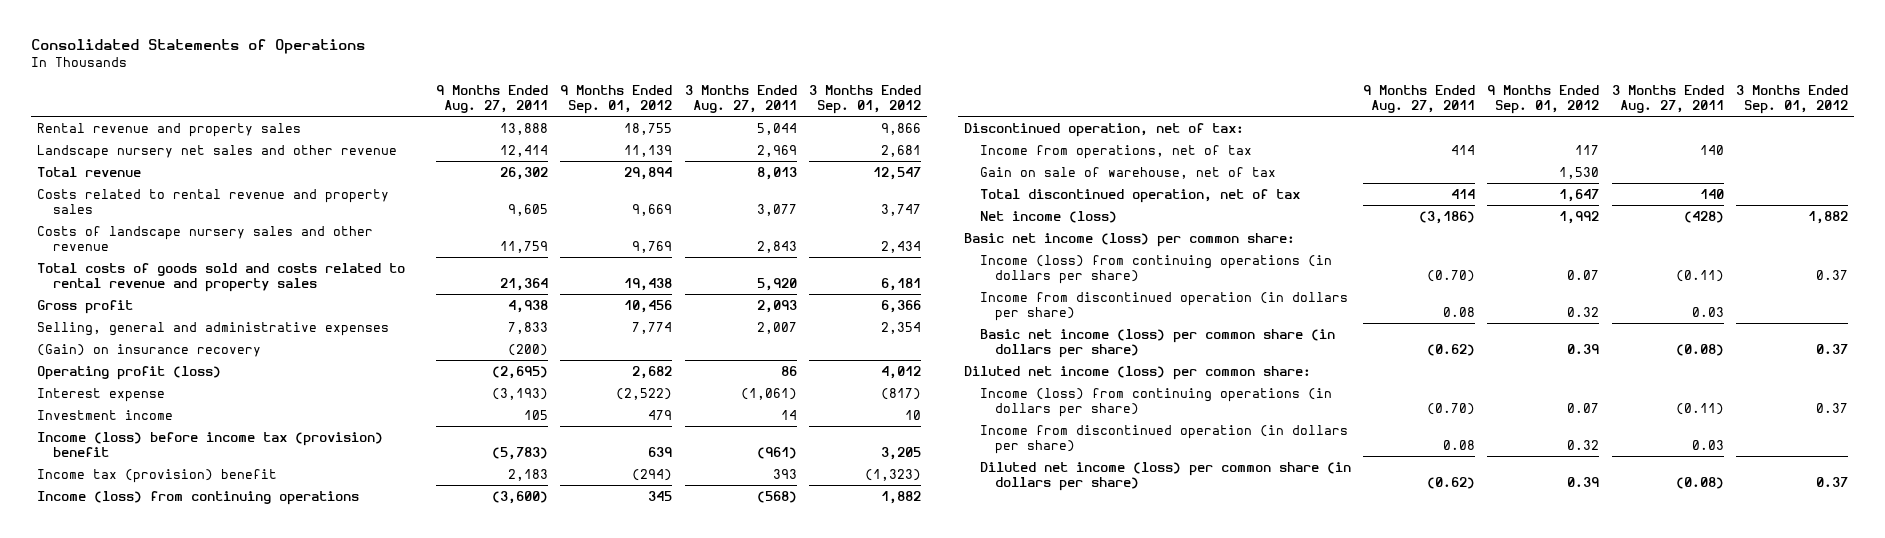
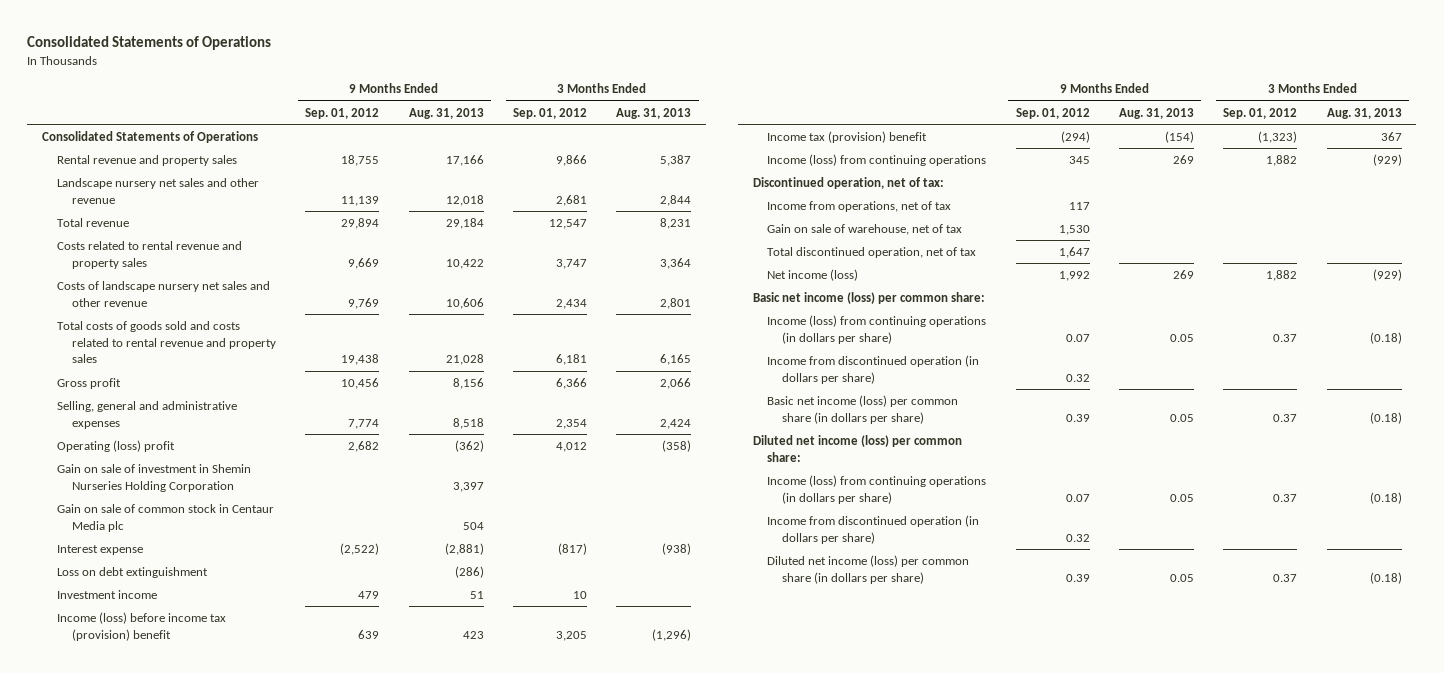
- | 9 Months Ended Aug. 27, 2011 | 9 Months Ended Sep. 01, 2012 | 3 Months Ended Aug. 27, 2011 | 3 Months Ended Sep. 01, 2012
+ | 9 Months Ended Sep. 01, 2012 | 9 Months Ended Aug. 31, 2013 | 3 Months Ended Sep. 01, 2012 | 3 Months Ended Aug. 31, 2013
+ Consolidated Statements of Operations
- Costs of landscape nursery sales and other revenue | 11,759 | 9,769 | 2,843 | 2,434
+ Costs of landscape nursery net sales and other revenue | 9,769 | 10,606 | 2,434 | 2,801
- (Gain) on insurance recovery | (200) | | |
- Operating profit (loss) | (2,695) | 2,682 | 86 | 4,012
+ Operating (loss) profit | 2,682 | (362) | 4,012 | (358)
+ Gain on sale of investment in Shemin Nurseries Holding Corporation | | 3,397 | |
+ Gain on sale of common stock in Centaur Media plc | | 504 | |
+ Loss on debt extinguishment | | (286) | |

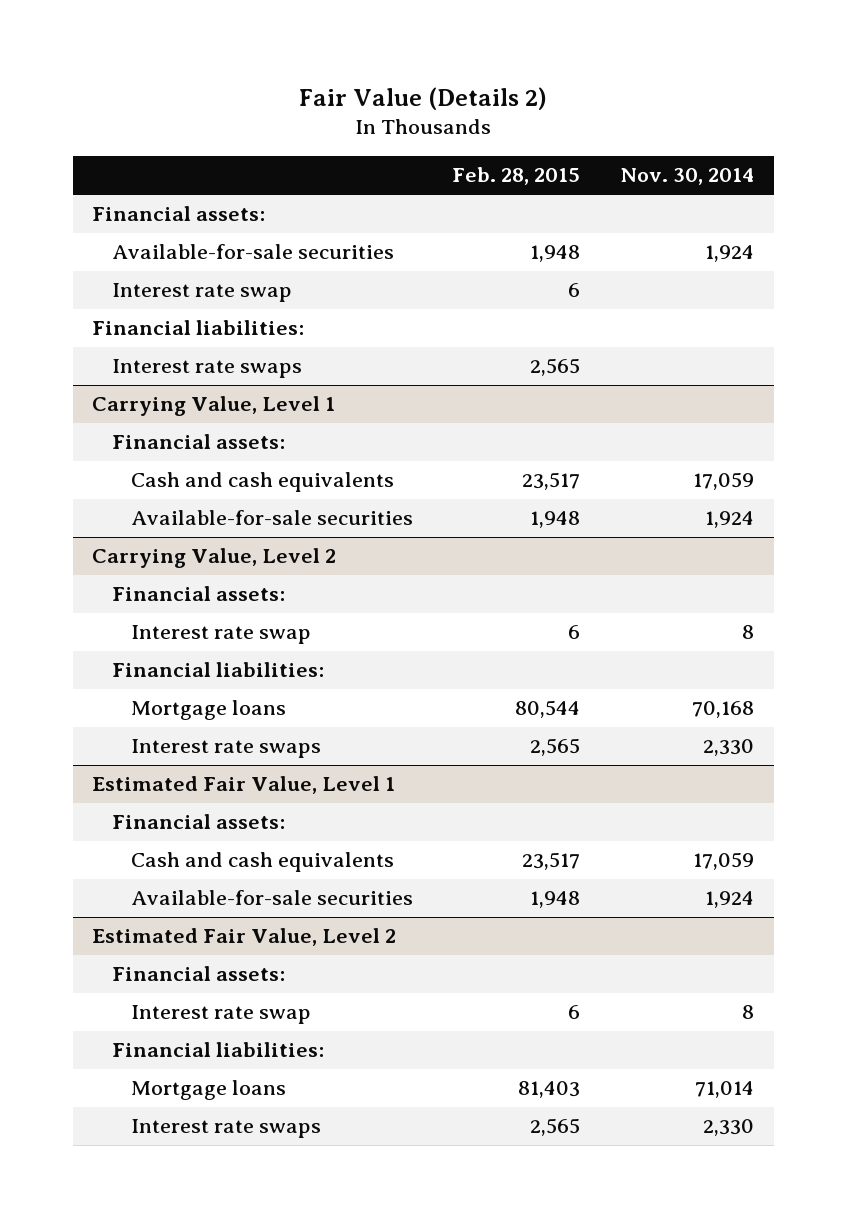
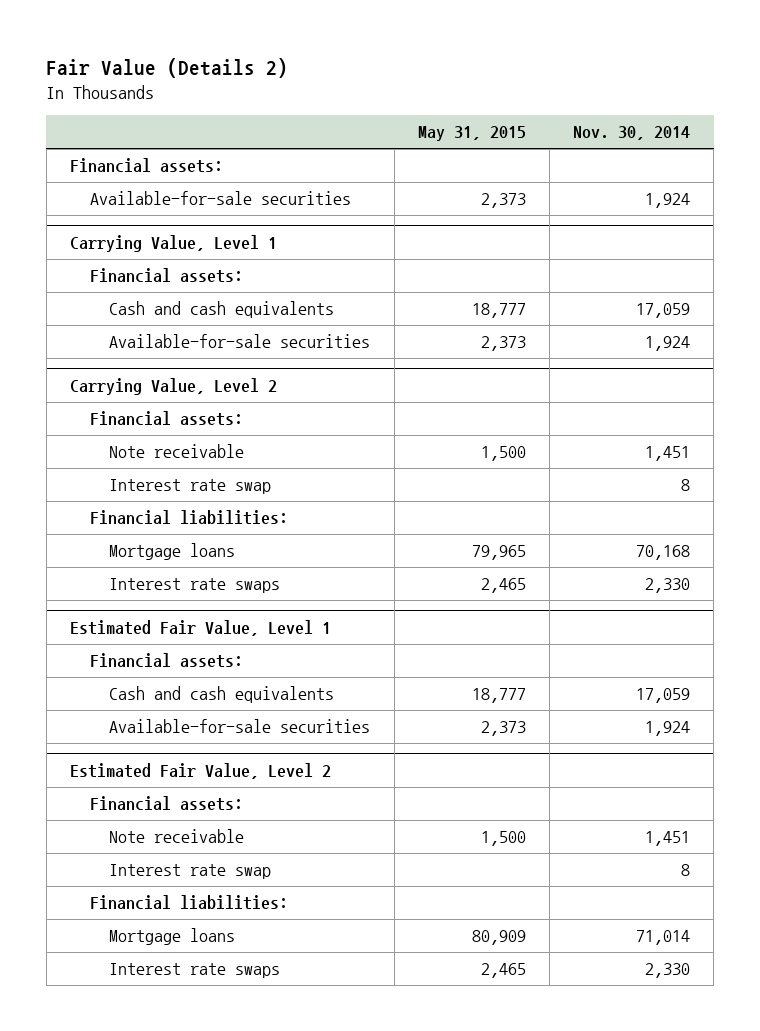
- | Feb. 28, 2015 | Nov. 30, 2014
+ | May 31, 2015 | Nov. 30, 2014
- Interest rate swap | 6 |
- Financial liabilities:
- Interest rate swaps | 2,565 |
@ Carrying Value, Level 2
+ Note receivable | 1,500 | 1,451
@ Estimated Fair Value, Level 2
+ Note receivable | 1,500 | 1,451

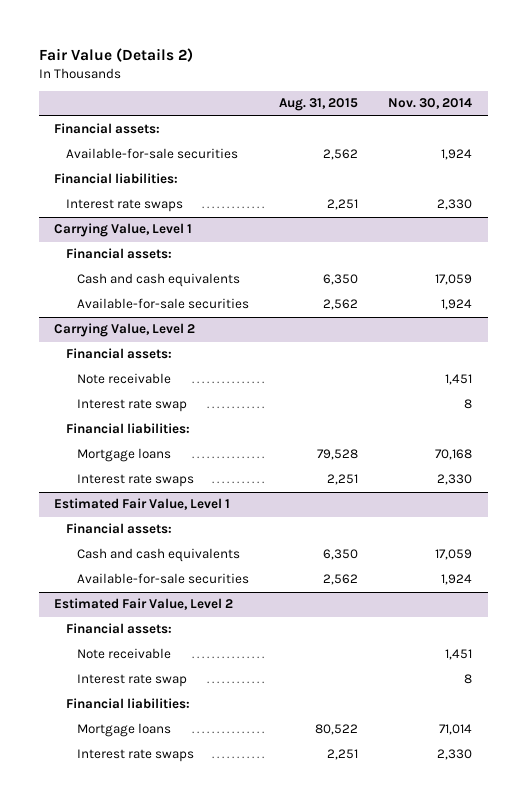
- | May 31, 2015 | Nov. 30, 2014
+ | Aug. 31, 2015 | Nov. 30, 2014
+ Financial liabilities:
+ Interest rate swaps | 2,251 | 2,330

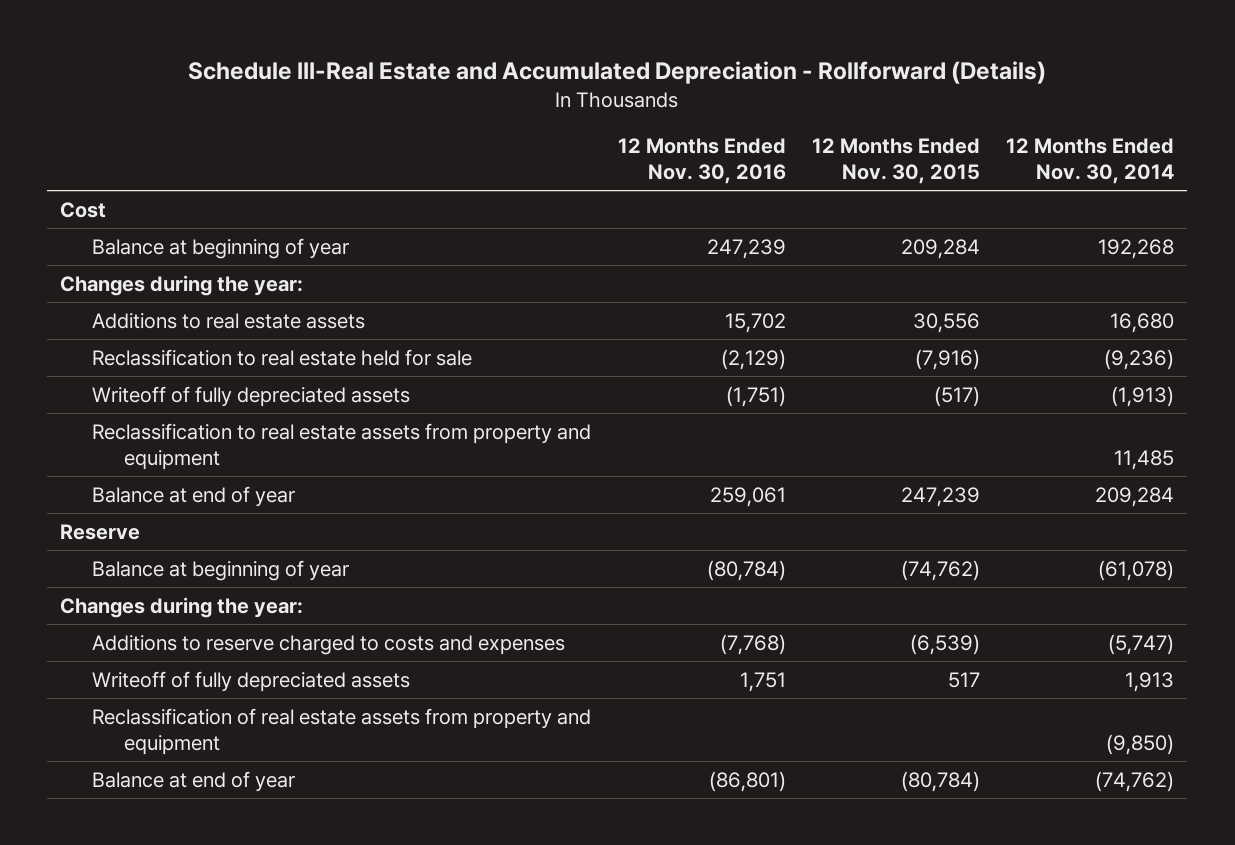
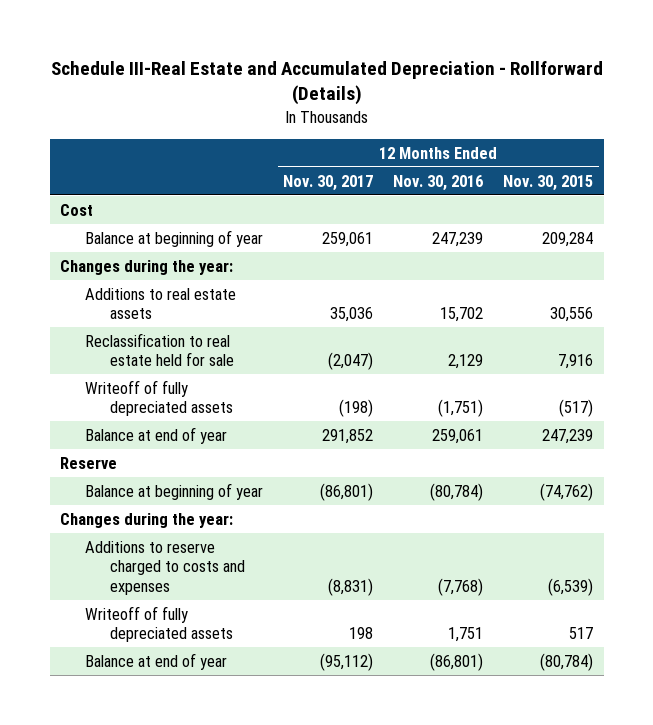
- | 12 Months Ended Nov. 30, 2016 | 12 Months Ended Nov. 30, 2015 | 12 Months Ended Nov. 30, 2014
+ | 12 Months Ended Nov. 30, 2017 | 12 Months Ended Nov. 30, 2016 | 12 Months Ended Nov. 30, 2015
- Reclassification to real estate held for sale | (2,129) | (7,916) | (9,236)
+ Reclassification to real estate held for sale | (2,047) | 2,129 | 7,916
- Reclassification to real estate assets from property and equipment | | | 11,485
- Reclassification of real estate assets from property and equipment | | | (9,850)

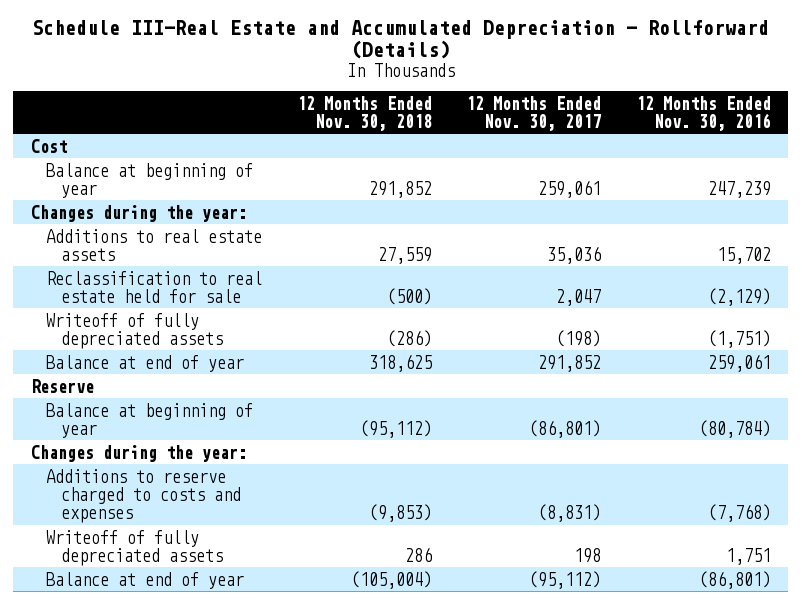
- | 12 Months Ended Nov. 30, 2017 | 12 Months Ended Nov. 30, 2016 | 12 Months Ended Nov. 30, 2015
+ | 12 Months Ended Nov. 30, 2018 | 12 Months Ended Nov. 30, 2017 | 12 Months Ended Nov. 30, 2016
- Reclassification to real estate held for sale | (2,047) | 2,129 | 7,916
+ Reclassification to real estate held for sale | (500) | 2,047 | (2,129)

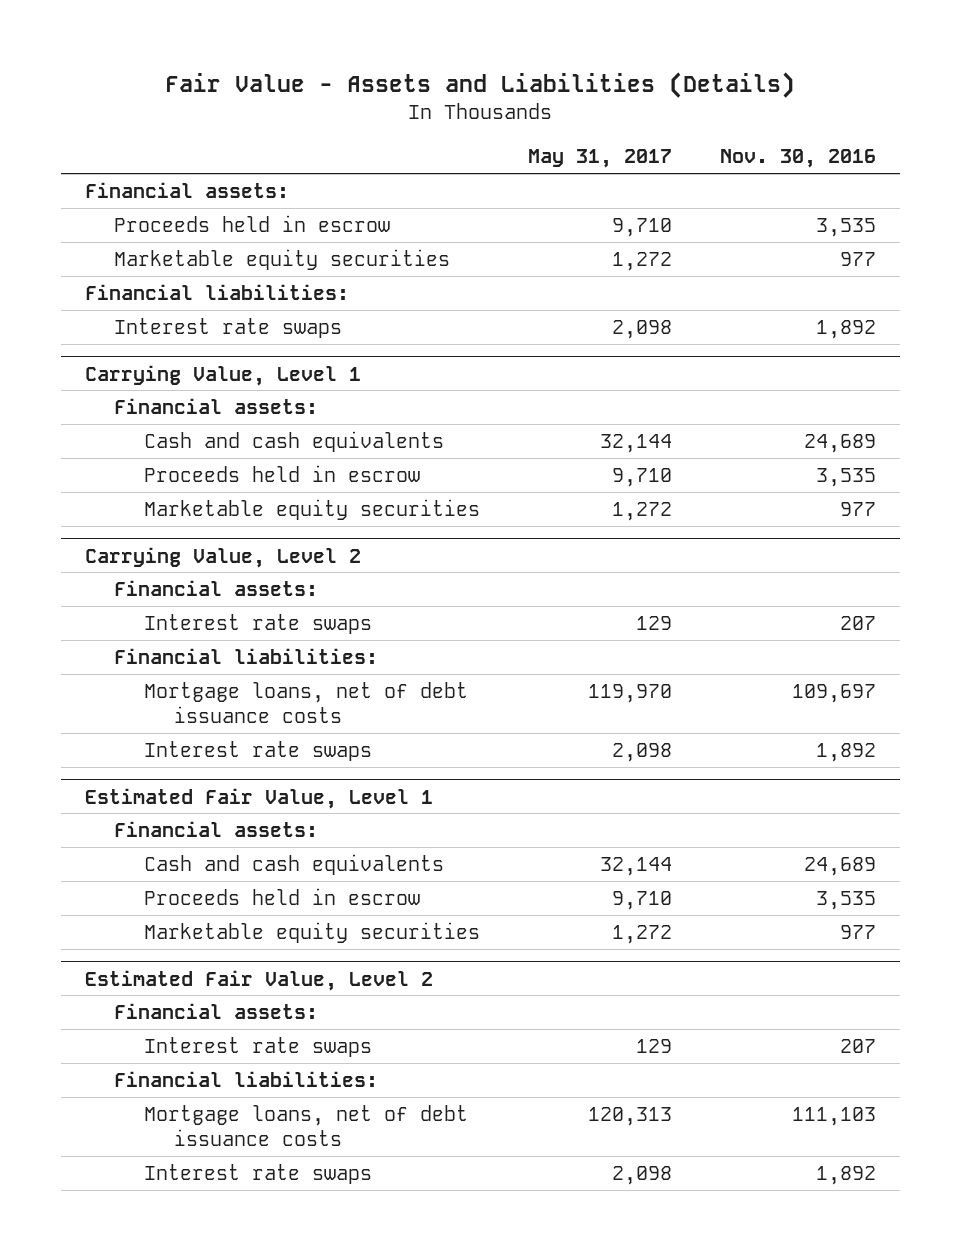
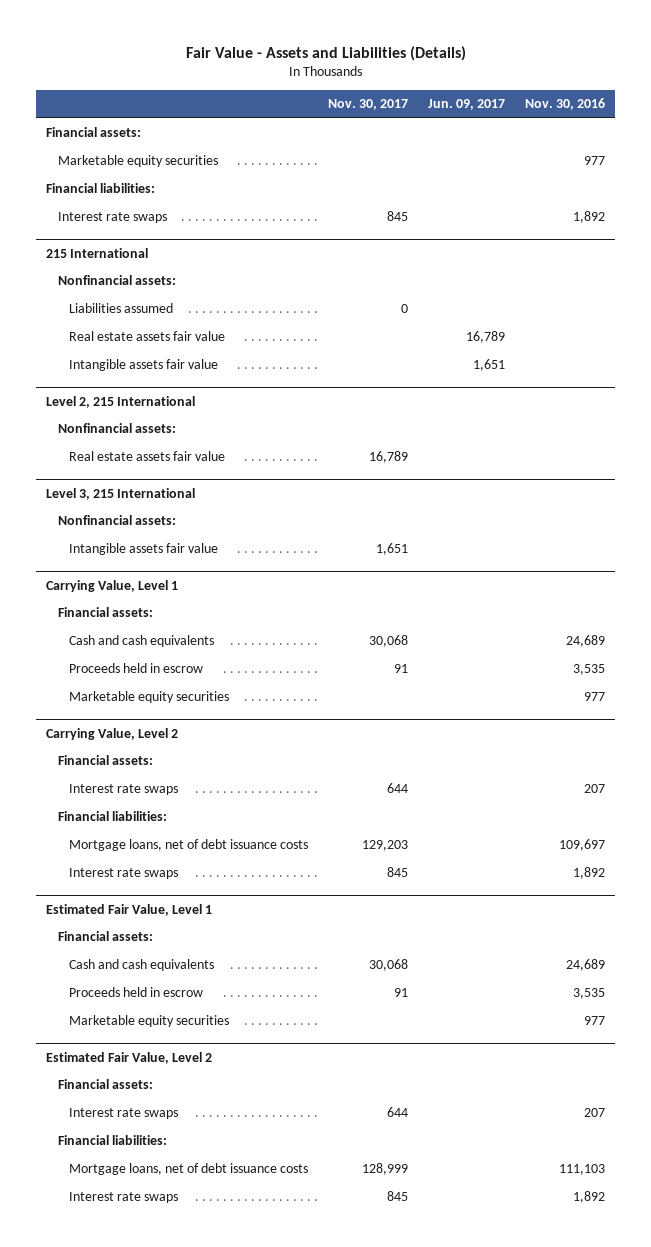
- | May 31, 2017 | Nov. 30, 2016
+ | Nov. 30, 2017 | Jun. 09, 2017 | Nov. 30, 2016
- Proceeds held in escrow | 9,710 | 3,535
+ 215 International
+ Nonfinancial assets:
+ Liabilities assumed | 0 | |
+ Real estate assets fair value | | 16,789 |
+ Intangible assets fair value | | 1,651 |
+ Level 2, 215 International
+ Nonfinancial assets:
+ Real estate assets fair value | 16,789 | |
+ Level 3, 215 International
+ Nonfinancial assets:
+ Intangible assets fair value | 1,651 | |

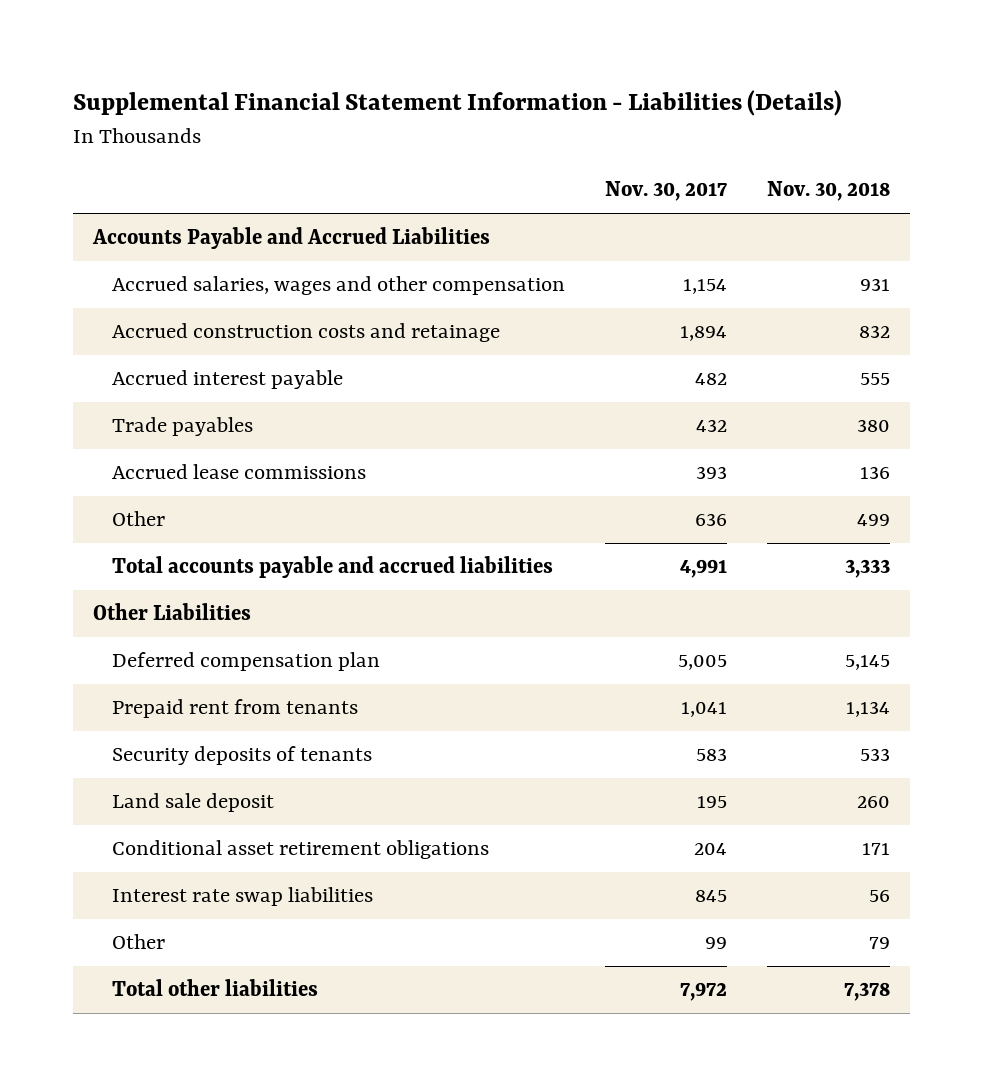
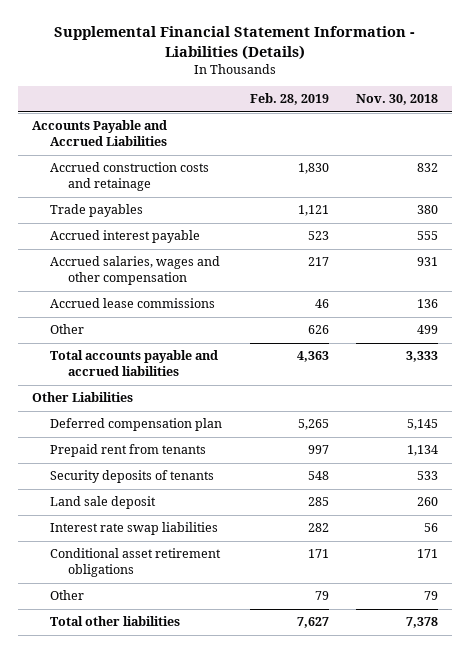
- | Nov. 30, 2017 | Nov. 30, 2018
+ | Feb. 28, 2019 | Nov. 30, 2018
moved down: Accrued interest payable | 523 | 555
moved down: Accrued salaries, wages and other compensation | 217 | 931
moved down: Conditional asset retirement obligations | 171 | 171

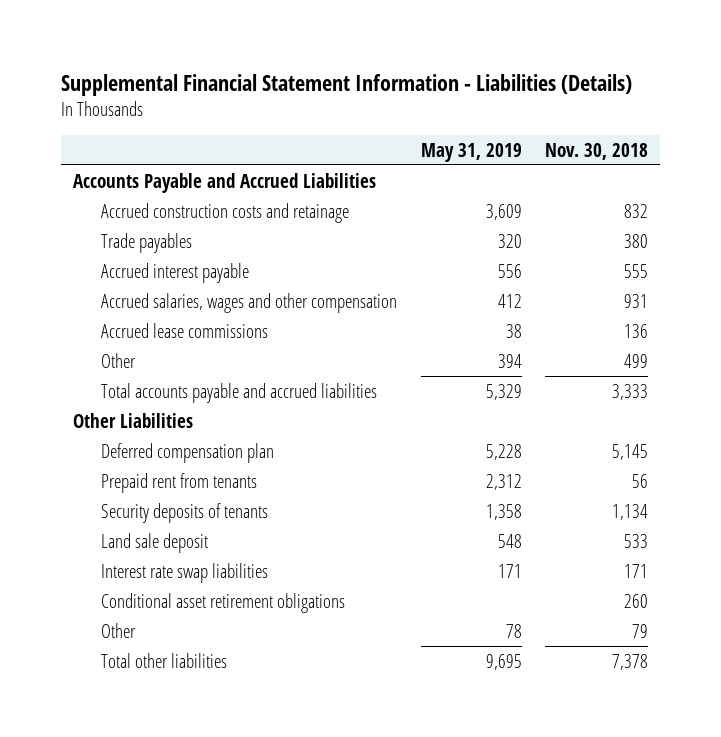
- | Feb. 28, 2019 | Nov. 30, 2018
+ | May 31, 2019 | Nov. 30, 2018
- Prepaid rent from tenants | 997 | 1,134
- Security deposits of tenants | 548 | 533
- Land sale deposit | 285 | 260
- Interest rate swap liabilities | 282 | 56
- Conditional asset retirement obligations | 171 | 171
+ Prepaid rent from tenants | 2,312 | 56
+ Security deposits of tenants | 1,358 | 1,134
+ Land sale deposit | 548 | 533
+ Interest rate swap liabilities | 171 | 171
+ Conditional asset retirement obligations | | 260

